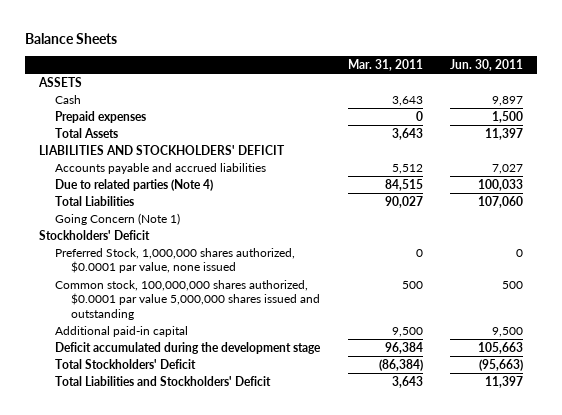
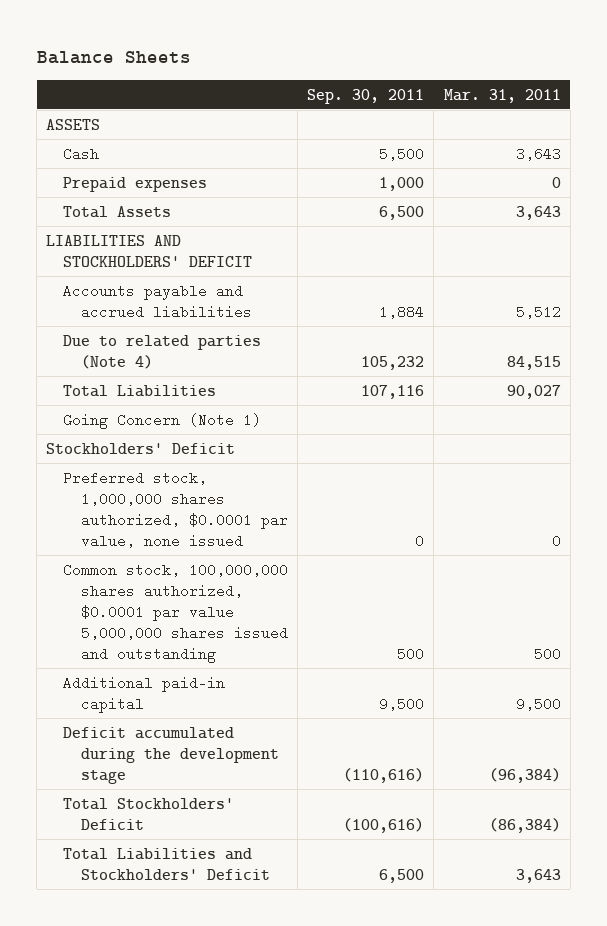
- | Mar. 31, 2011 | Jun. 30, 2011
+ | Sep. 30, 2011 | Mar. 31, 2011
- Preferred Stock, 1,000,000 shares authorized, $0.0001 par value, none issued | 0 | 0
+ Preferred stock, 1,000,000 shares authorized, $0.0001 par value, none issued | 0 | 0
- Deficit accumulated during the development stage | 96,384 | 105,663
+ Deficit accumulated during the development stage | (110,616) | (96,384)

